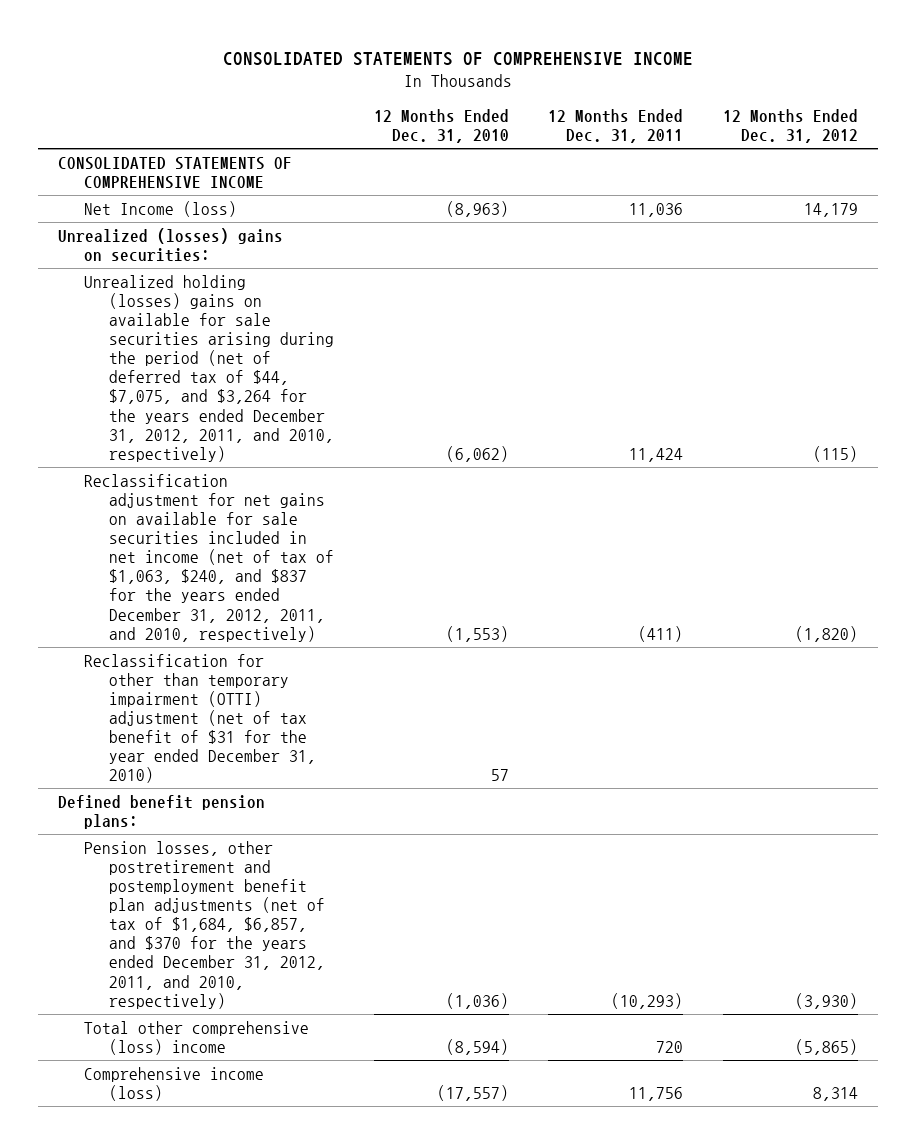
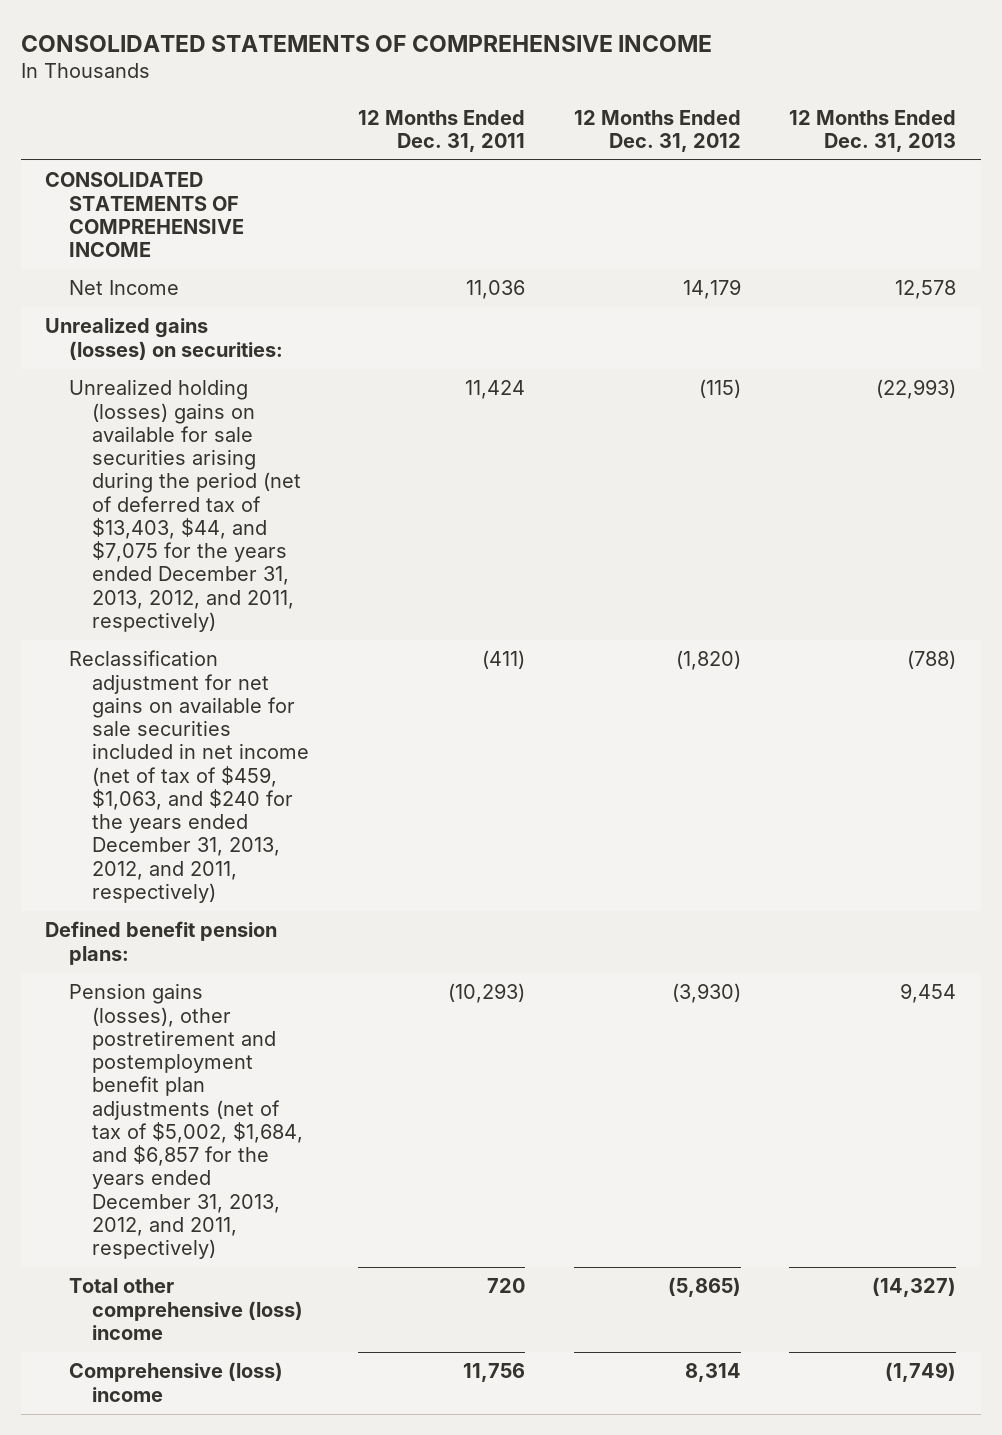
- | 12 Months Ended Dec. 31, 2010 | 12 Months Ended Dec. 31, 2011 | 12 Months Ended Dec. 31, 2012
+ | 12 Months Ended Dec. 31, 2011 | 12 Months Ended Dec. 31, 2012 | 12 Months Ended Dec. 31, 2013
- Net Income (loss) | (8,963) | 11,036 | 14,179
- Unrealized (losses) gains on securities:
- Unrealized holding (losses) gains on available for sale securities arising during the period (net of deferred tax of $44, $7,075, and $3,264 for the years ended December 31, 2012, 2011, and 2010, respectively) | (6,062) | 11,424 | (115)
- Reclassification adjustment for net gains on available for sale securities included in net income (net of tax of $1,063, $240, and $837 for the years ended December 31, 2012, 2011, and 2010, respectively) | (1,553) | (411) | (1,820)
- Reclassification for other than temporary impairment (OTTI) adjustment (net of tax benefit of $31 for the year ended December 31, 2010) | 57 | |
+ Net Income | 11,036 | 14,179 | 12,578
+ Unrealized gains (losses) on securities:
+ Unrealized holding (losses) gains on available for sale securities arising during the period (net of deferred tax of $13,403, $44, and $7,075 for the years ended December 31, 2013, 2012, and 2011, respectively) | 11,424 | (115) | (22,993)
+ Reclassification adjustment for net gains on available for sale securities included in net income (net of tax of $459, $1,063, and $240 for the years ended December 31, 2013, 2012, and 2011, respectively) | (411) | (1,820) | (788)
- Pension losses, other postretirement and postemployment benefit plan adjustments (net of tax of $1,684, $6,857, and $370 for the years ended December 31, 2012, 2011, and 2010, respectively) | (1,036) | (10,293) | (3,930)
+ Pension gains (losses), other postretirement and postemployment benefit plan adjustments (net of tax of $5,002, $1,684, and $6,857 for the years ended December 31, 2013, 2012, and 2011, respectively) | (10,293) | (3,930) | 9,454
- Comprehensive income (loss) | (17,557) | 11,756 | 8,314
+ Comprehensive (loss) income | 11,756 | 8,314 | (1,749)

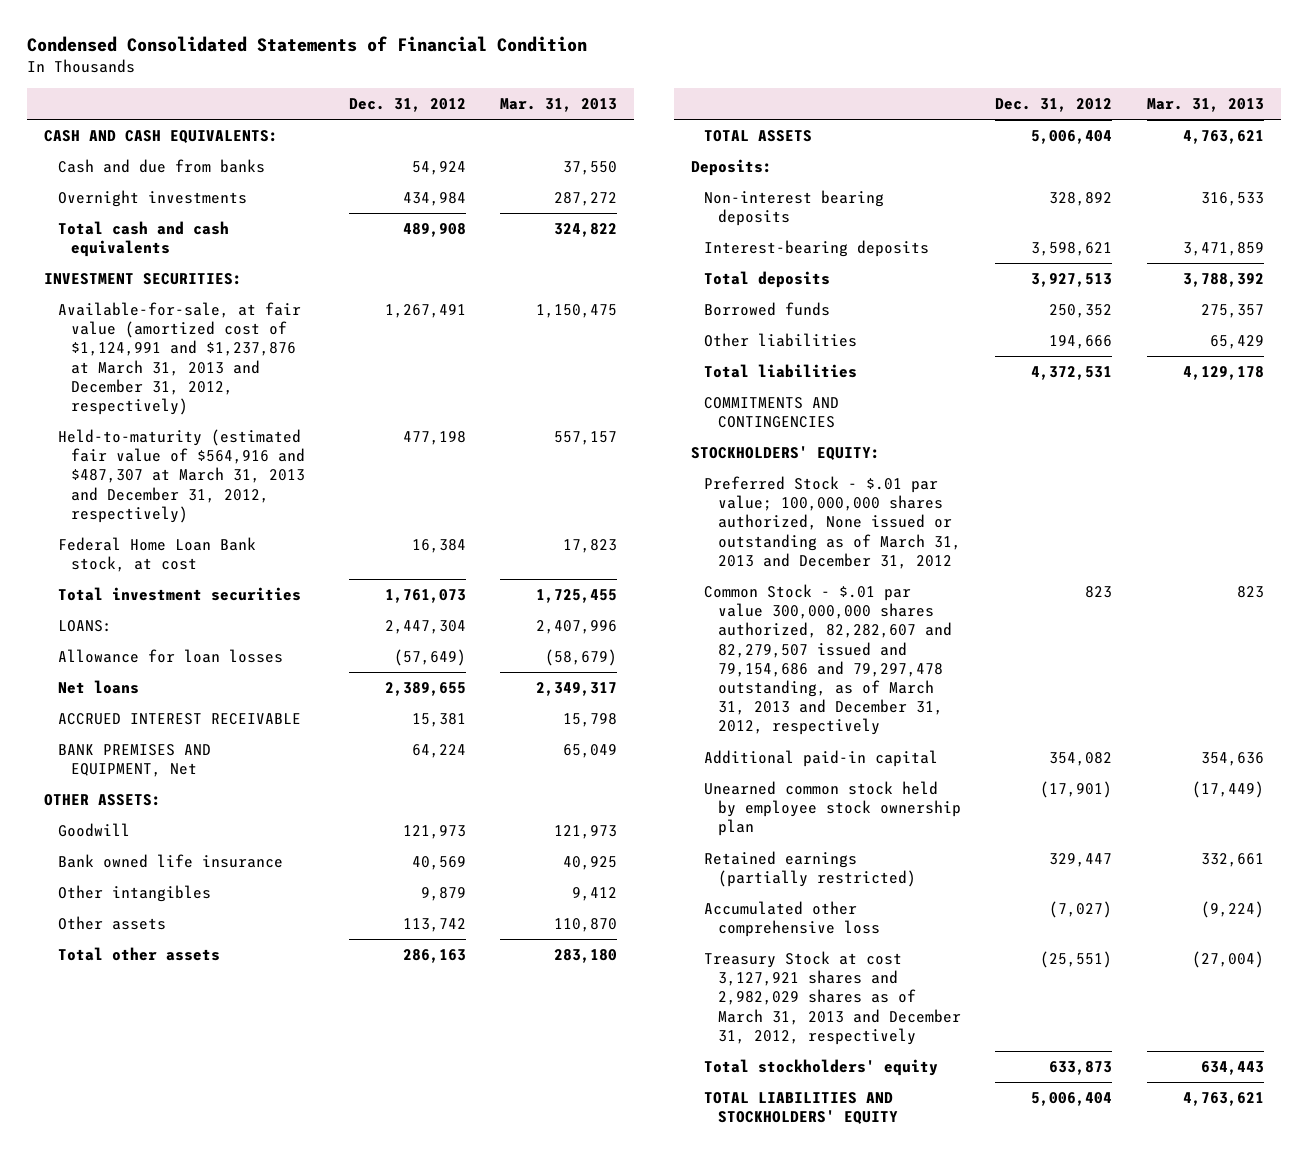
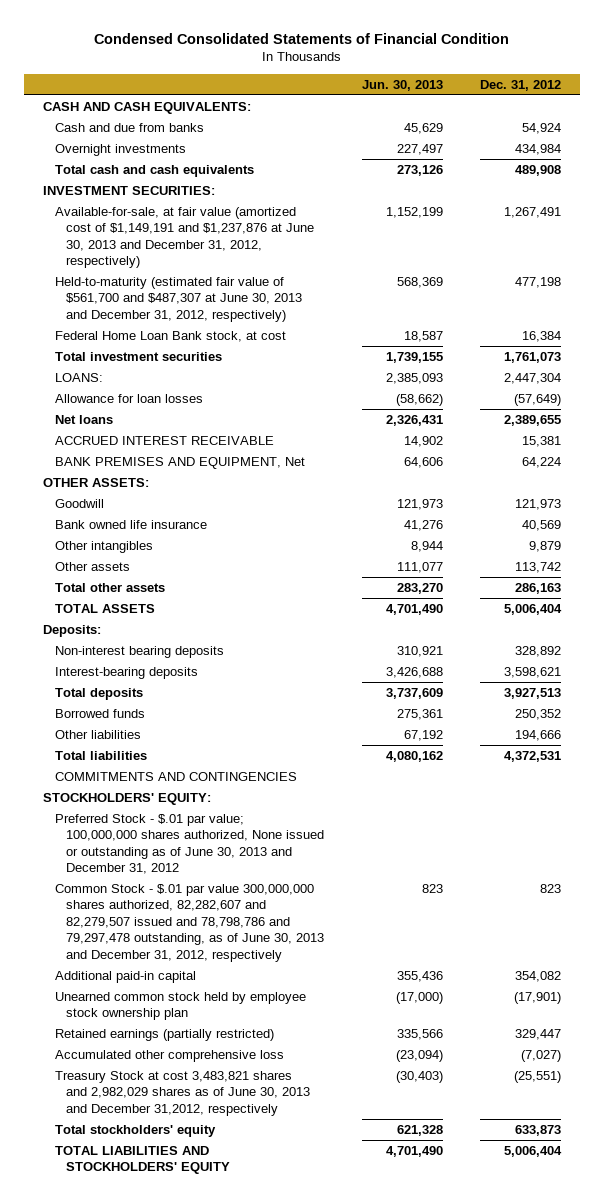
- | Dec. 31, 2012 | Mar. 31, 2013
+ | Jun. 30, 2013 | Dec. 31, 2012
- Available-for-sale, at fair value (amortized cost of $1,124,991 and $1,237,876 at March 31, 2013 and December 31, 2012, respectively) | 1,267,491 | 1,150,475
- Held-to-maturity (estimated fair value of $564,916 and $487,307 at March 31, 2013 and December 31, 2012, respectively) | 477,198 | 557,157
+ Available-for-sale, at fair value (amortized cost of $1,149,191 and $1,237,876 at June 30, 2013 and December 31, 2012, respectively) | 1,152,199 | 1,267,491
+ Held-to-maturity (estimated fair value of $561,700 and $487,307 at June 30, 2013 and December 31, 2012, respectively) | 568,369 | 477,198
- Preferred Stock - $.01 par value; 100,000,000 shares authorized, None issued or outstanding as of March 31, 2013 and December 31, 2012
- Common Stock - $.01 par value 300,000,000 shares authorized, 82,282,607 and 82,279,507 issued and 79,154,686 and 79,297,478 outstanding, as of March 31, 2013 and December 31, 2012, respectively | 823 | 823
+ Preferred Stock - $.01 par value; 100,000,000 shares authorized, None issued or outstanding as of June 30, 2013 and December 31, 2012
+ Common Stock - $.01 par value 300,000,000 shares authorized, 82,282,607 and 82,279,507 issued and 78,798,786 and 79,297,478 outstanding, as of June 30, 2013 and December 31, 2012, respectively | 823 | 823
- Treasury Stock at cost 3,127,921 shares and 2,982,029 shares as of March 31, 2013 and December 31, 2012, respectively | (25,551) | (27,004)
+ Treasury Stock at cost 3,483,821 shares and 2,982,029 shares as of June 30, 2013 and December 31,2012, respectively | (30,403) | (25,551)

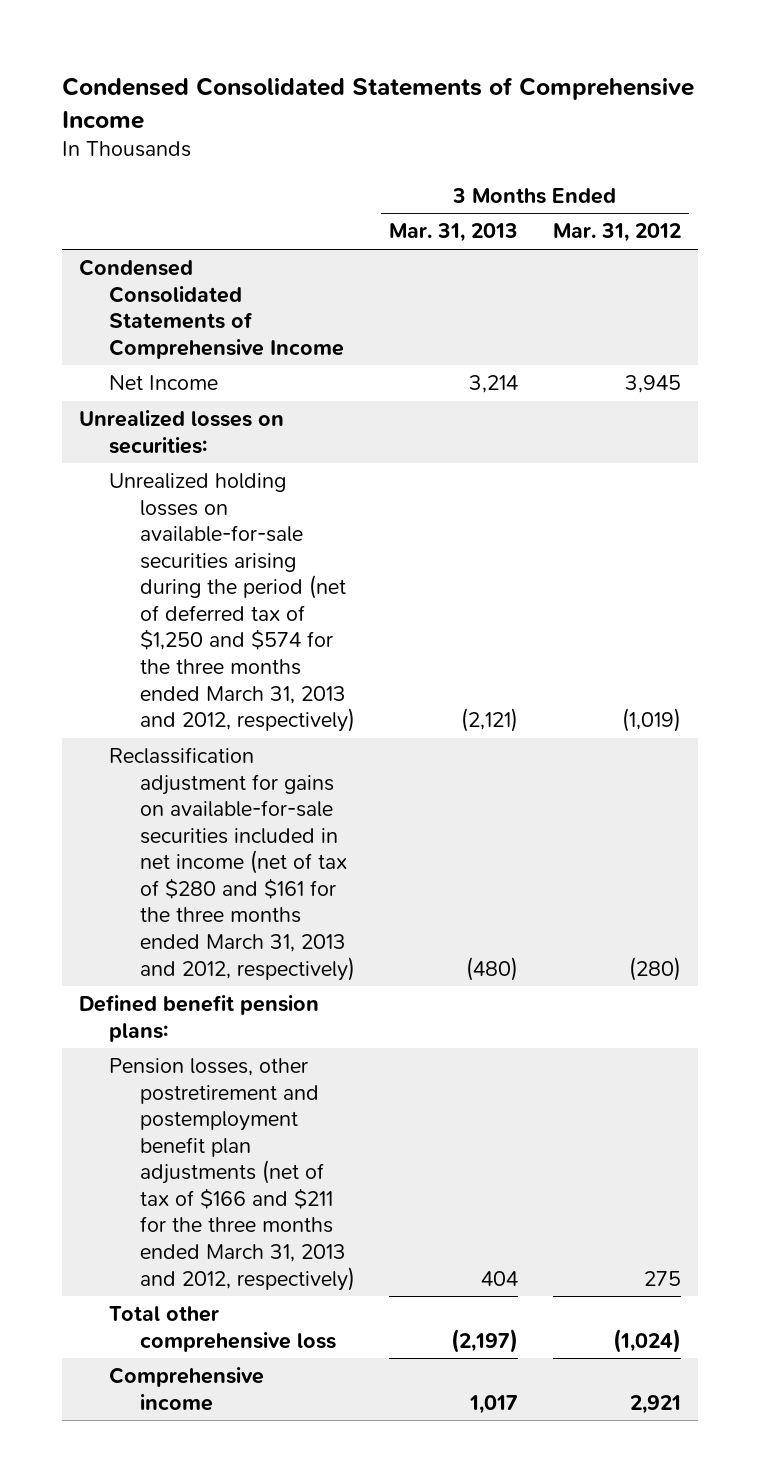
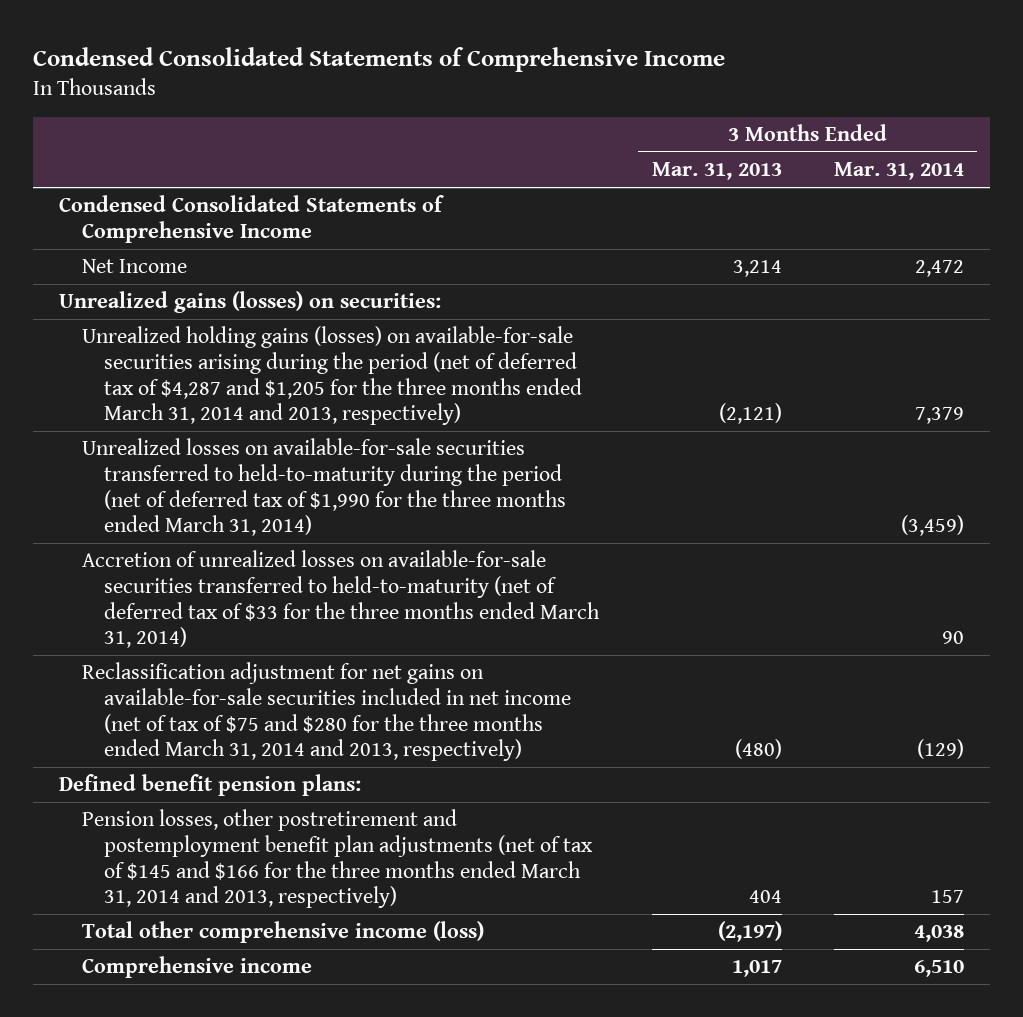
- | 3 Months Ended Mar. 31, 2013 | 3 Months Ended Mar. 31, 2012
+ | 3 Months Ended Mar. 31, 2013 | 3 Months Ended Mar. 31, 2014
- Unrealized losses on securities:
- Unrealized holding losses on available-for-sale securities arising during the period (net of deferred tax of $1,250 and $574 for the three months ended March 31, 2013 and 2012, respectively) | (2,121) | (1,019)
- Reclassification adjustment for gains on available-for-sale securities included in net income (net of tax of $280 and $161 for the three months ended March 31, 2013 and 2012, respectively) | (480) | (280)
+ Unrealized gains (losses) on securities:
+ Unrealized holding gains (losses) on available-for-sale securities arising during the period (net of deferred tax of $4,287 and $1,205 for the three months ended March 31, 2014 and 2013, respectively) | (2,121) | 7,379
+ Unrealized losses on available-for-sale securities transferred to held-to-maturity during the period (net of deferred tax of $1,990 for the three months ended March 31, 2014) | | (3,459)
+ Accretion of unrealized losses on available-for-sale securities transferred to held-to-maturity (net of deferred tax of $33 for the three months ended March 31, 2014) | | 90
+ Reclassification adjustment for net gains on available-for-sale securities included in net income (net of tax of $75 and $280 for the three months ended March 31, 2014 and 2013, respectively) | (480) | (129)
- Pension losses, other postretirement and postemployment benefit plan adjustments (net of tax of $166 and $211 for the three months ended March 31, 2013 and 2012, respectively) | 404 | 275
- Total other comprehensive loss | (2,197) | (1,024)
+ Pension losses, other postretirement and postemployment benefit plan adjustments (net of tax of $145 and $166 for the three months ended March 31, 2014 and 2013, respectively) | 404 | 157
+ Total other comprehensive income (loss) | (2,197) | 4,038

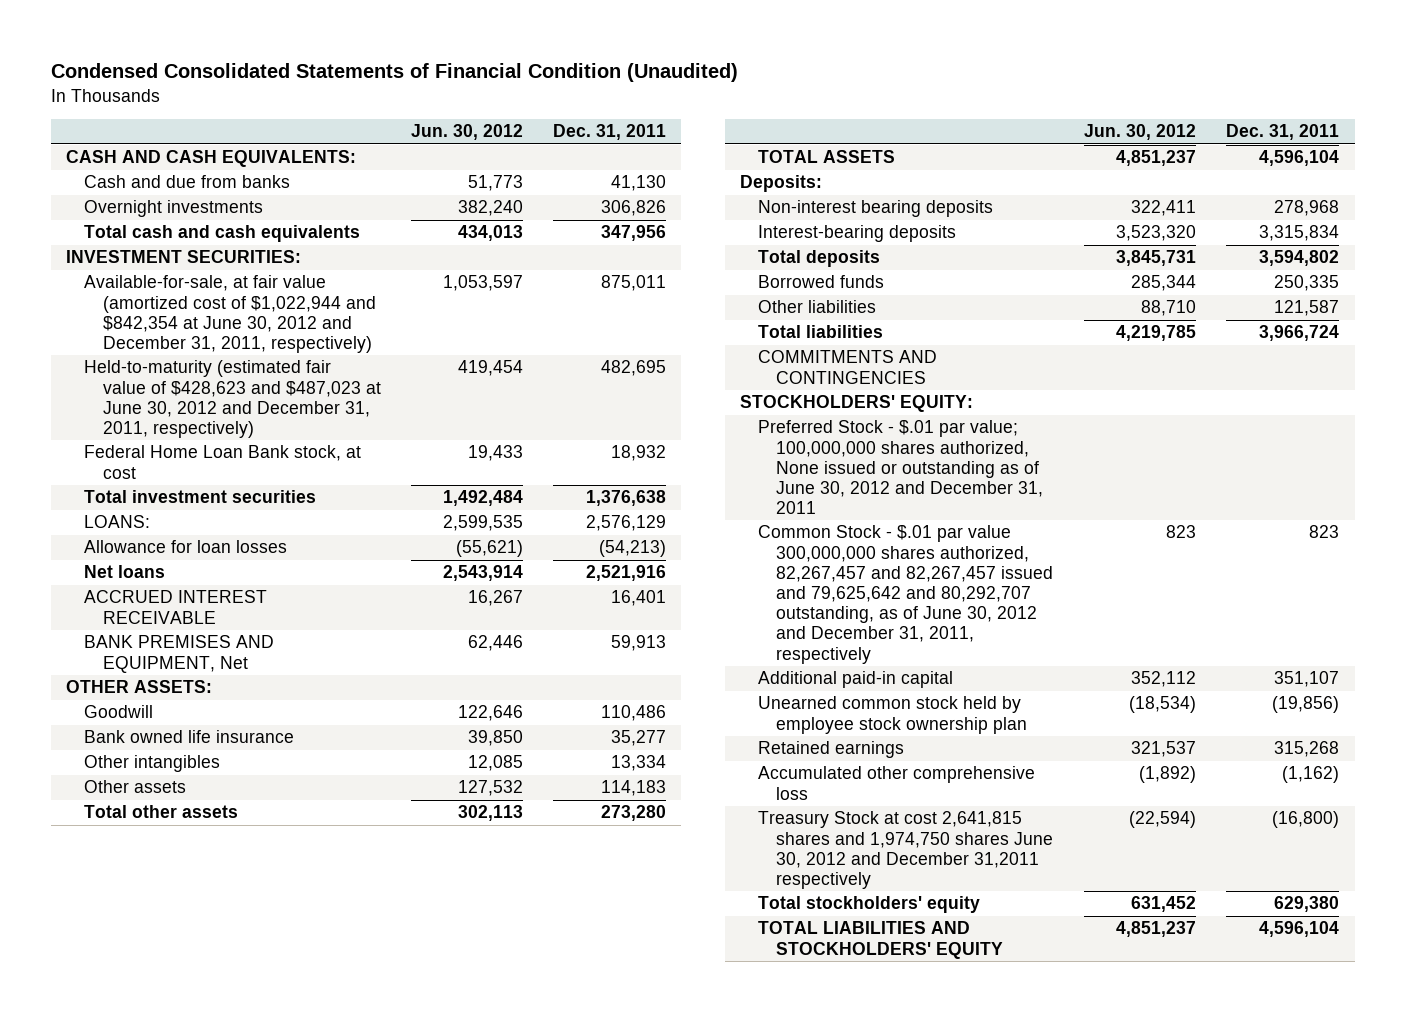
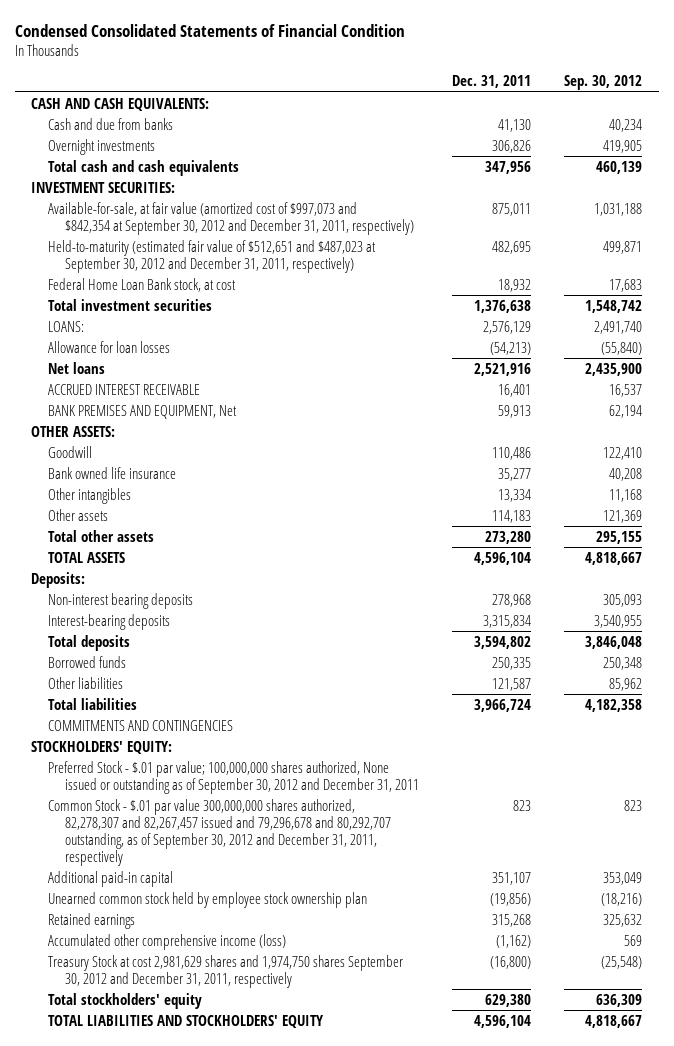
- Condensed Consolidated Statements of Financial Condition (Unaudited)
+ Condensed Consolidated Statements of Financial Condition
- | Jun. 30, 2012 | Dec. 31, 2011
+ | Dec. 31, 2011 | Sep. 30, 2012
- Available-for-sale, at fair value (amortized cost of $1,022,944 and $842,354 at June 30, 2012 and December 31, 2011, respectively) | 1,053,597 | 875,011
- Held-to-maturity (estimated fair value of $428,623 and $487,023 at June 30, 2012 and December 31, 2011, respectively) | 419,454 | 482,695
+ Available-for-sale, at fair value (amortized cost of $997,073 and $842,354 at September 30, 2012 and December 31, 2011, respectively) | 875,011 | 1,031,188
+ Held-to-maturity (estimated fair value of $512,651 and $487,023 at September 30, 2012 and December 31, 2011, respectively) | 482,695 | 499,871
- Preferred Stock - $.01 par value; 100,000,000 shares authorized, None issued or outstanding as of June 30, 2012 and December 31, 2011
- Common Stock - $.01 par value 300,000,000 shares authorized, 82,267,457 and 82,267,457 issued and 79,625,642 and 80,292,707 outstanding, as of June 30, 2012 and December 31, 2011, respectively | 823 | 823
+ Preferred Stock - $.01 par value; 100,000,000 shares authorized, None issued or outstanding as of September 30, 2012 and December 31, 2011
+ Common Stock - $.01 par value 300,000,000 shares authorized, 82,278,307 and 82,267,457 issued and 79,296,678 and 80,292,707 outstanding, as of September 30, 2012 and December 31, 2011, respectively | 823 | 823
- Accumulated other comprehensive loss | (1,892) | (1,162)
- Treasury Stock at cost 2,641,815 shares and 1,974,750 shares June 30, 2012 and December 31,2011 respectively | (22,594) | (16,800)
+ Accumulated other comprehensive income (loss) | (1,162) | 569
+ Treasury Stock at cost 2,981,629 shares and 1,974,750 shares September 30, 2012 and December 31, 2011, respectively | (16,800) | (25,548)

